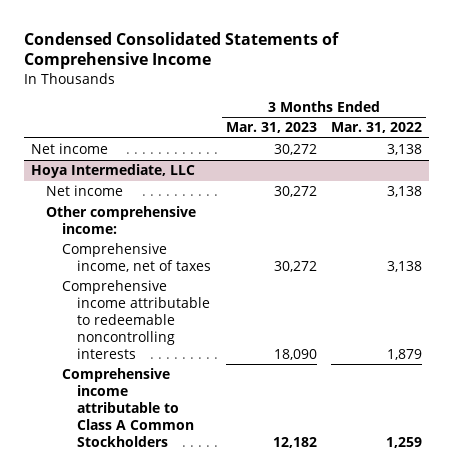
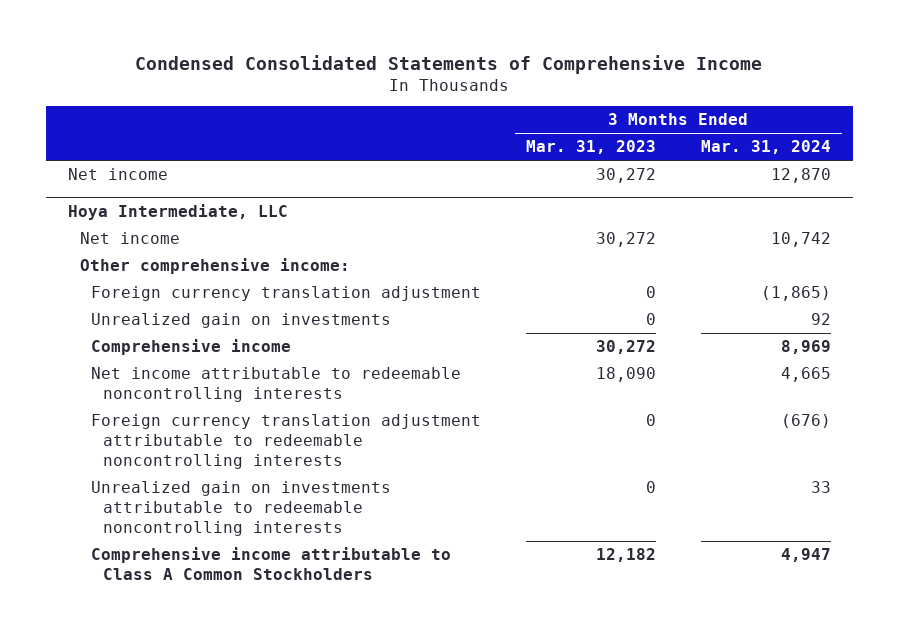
- | 3 Months Ended Mar. 31, 2023 | 3 Months Ended Mar. 31, 2022
+ | 3 Months Ended Mar. 31, 2023 | 3 Months Ended Mar. 31, 2024
@ Hoya Intermediate, LLC
- Comprehensive income, net of taxes | 30,272 | 3,138
- Comprehensive income attributable to redeemable noncontrolling interests | 18,090 | 1,879
+ Foreign currency translation adjustment | 0 | (1,865)
+ Unrealized gain on investments | 0 | 92
+ Comprehensive income | 30,272 | 8,969
+ Net income attributable to redeemable noncontrolling interests | 18,090 | 4,665
+ Foreign currency translation adjustment attributable to redeemable noncontrolling interests | 0 | (676)
+ Unrealized gain on investments attributable to redeemable noncontrolling interests | 0 | 33

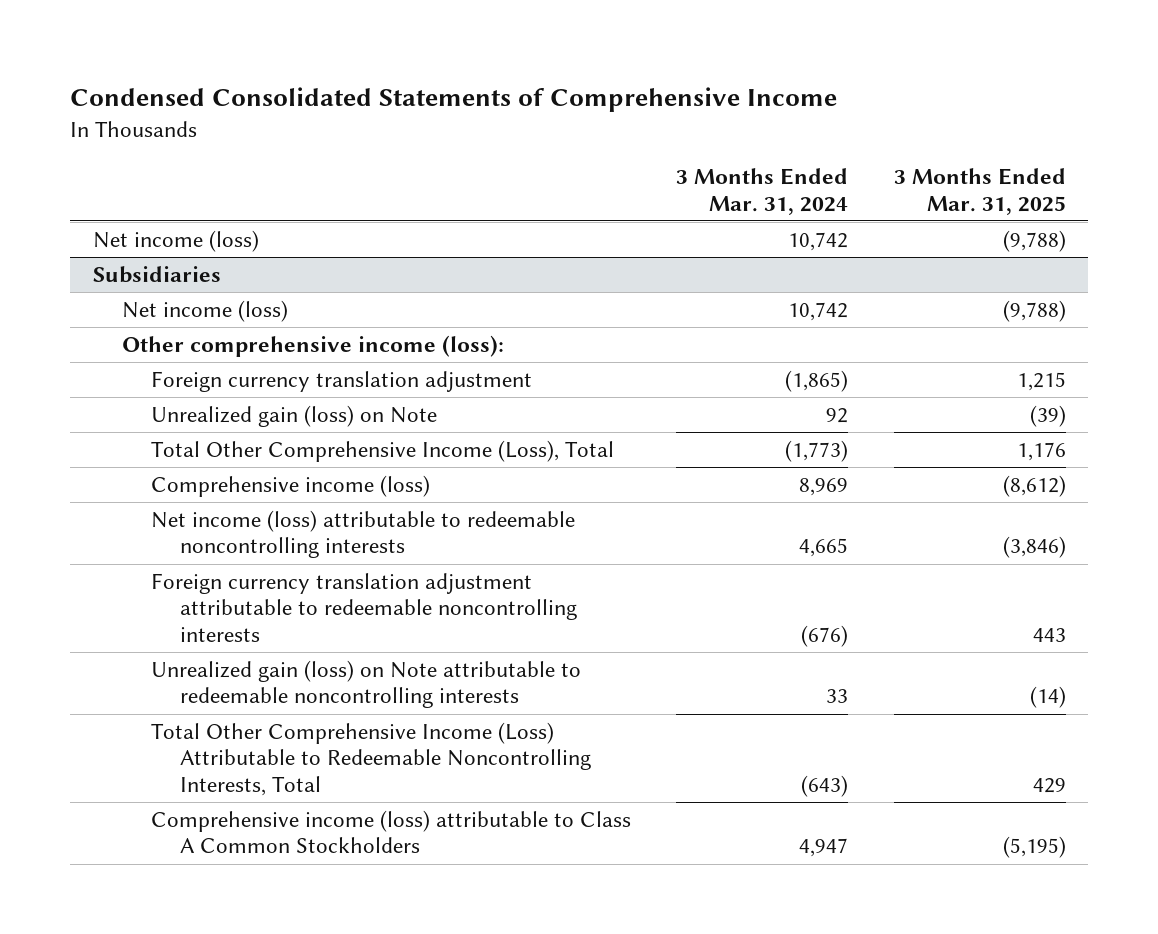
- | 3 Months Ended Mar. 31, 2023 | 3 Months Ended Mar. 31, 2024
+ | 3 Months Ended Mar. 31, 2024 | 3 Months Ended Mar. 31, 2025
- Net income | 30,272 | 12,870
- Hoya Intermediate, LLC
- Net income | 30,272 | 10,742
- Other comprehensive income:
+ Net income (loss) | 10,742 | (9,788)
+ Subsidiaries
+ Net income (loss) | 10,742 | (9,788)
+ Other comprehensive income (loss):
- Unrealized gain on investments | 0 | 92
- Comprehensive income | 30,272 | 8,969
- Net income attributable to redeemable noncontrolling interests | 18,090 | 4,665
+ Unrealized gain (loss) on Note | 92 | (39)
+ Total Other Comprehensive Income (Loss), Total | (1,773) | 1,176
+ Comprehensive income (loss) | 8,969 | (8,612)
+ Net income (loss) attributable to redeemable noncontrolling interests | 4,665 | (3,846)
- Unrealized gain on investments attributable to redeemable noncontrolling interests | 0 | 33
- Comprehensive income attributable to Class A Common Stockholders | 12,182 | 4,947
+ Unrealized gain (loss) on Note attributable to redeemable noncontrolling interests | 33 | (14)
+ Total Other Comprehensive Income (Loss) Attributable to Redeemable Noncontrolling Interests, Total | (643) | 429
+ Comprehensive income (loss) attributable to Class A Common Stockholders | 4,947 | (5,195)

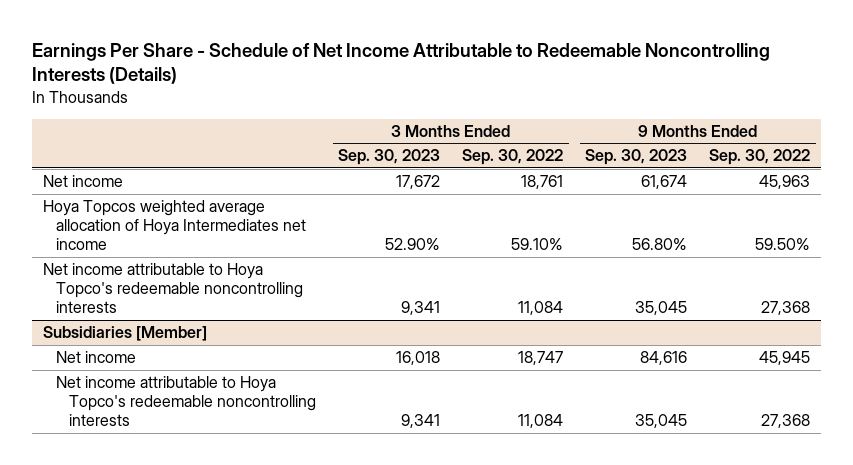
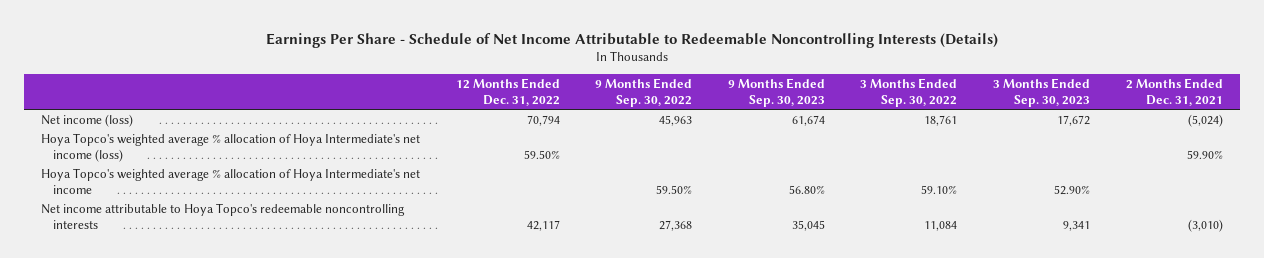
- | 3 Months Ended Sep. 30, 2023 | 3 Months Ended Sep. 30, 2022 | 9 Months Ended Sep. 30, 2023 | 9 Months Ended Sep. 30, 2022
+ | 12 Months Ended Dec. 31, 2022 | 9 Months Ended Sep. 30, 2022 | 9 Months Ended Sep. 30, 2023 | 3 Months Ended Sep. 30, 2022 | 3 Months Ended Sep. 30, 2023 | 2 Months Ended Dec. 31, 2021
- Net income | 17,672 | 18,761 | 61,674 | 45,963
- Hoya Topcos weighted average allocation of Hoya Intermediates net income | 52.90% | 59.10% | 56.80% | 59.50%
- Net income attributable to Hoya Topco's redeemable noncontrolling interests | 9,341 | 11,084 | 35,045 | 27,368
- Subsidiaries [Member]
- Net income | 16,018 | 18,747 | 84,616 | 45,945
+ Net income (loss) | 70,794 | 45,963 | 61,674 | 18,761 | 17,672 | (5,024)
+ Hoya Topco's weighted average % allocation of Hoya Intermediate's net income (loss) | 59.50% | | | | | 59.90%
+ Hoya Topco's weighted average % allocation of Hoya Intermediate's net income | | 59.50% | 56.80% | 59.10% | 52.90% |

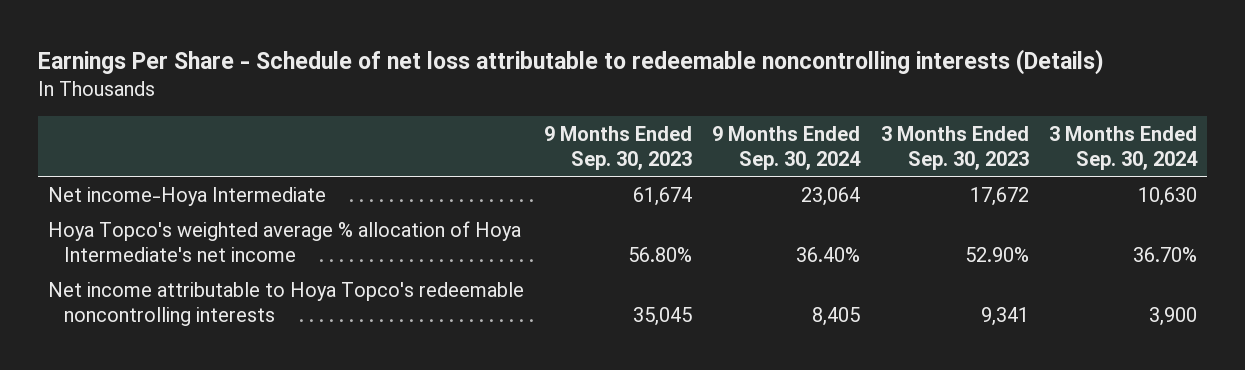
- Earnings Per Share - Schedule of Net Income Attributable to Redeemable Noncontrolling Interests (Details)
+ Earnings Per Share - Schedule of net loss attributable to redeemable noncontrolling interests (Details)
- | 12 Months Ended Dec. 31, 2022 | 9 Months Ended Sep. 30, 2022 | 9 Months Ended Sep. 30, 2023 | 3 Months Ended Sep. 30, 2022 | 3 Months Ended Sep. 30, 2023 | 2 Months Ended Dec. 31, 2021
+ | 9 Months Ended Sep. 30, 2023 | 9 Months Ended Sep. 30, 2024 | 3 Months Ended Sep. 30, 2023 | 3 Months Ended Sep. 30, 2024
- Net income (loss) | 70,794 | 45,963 | 61,674 | 18,761 | 17,672 | (5,024)
- Hoya Topco's weighted average % allocation of Hoya Intermediate's net income (loss) | 59.50% | | | | | 59.90%
+ Net income-Hoya Intermediate | 61,674 | 23,064 | 17,672 | 10,630

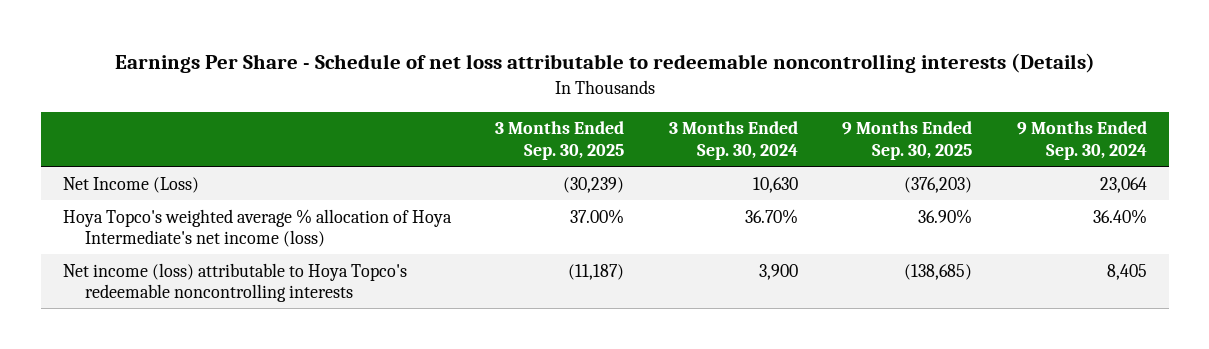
- | 9 Months Ended Sep. 30, 2023 | 9 Months Ended Sep. 30, 2024 | 3 Months Ended Sep. 30, 2023 | 3 Months Ended Sep. 30, 2024
+ | 3 Months Ended Sep. 30, 2025 | 3 Months Ended Sep. 30, 2024 | 9 Months Ended Sep. 30, 2025 | 9 Months Ended Sep. 30, 2024
- Net income-Hoya Intermediate | 61,674 | 23,064 | 17,672 | 10,630
- Hoya Topco's weighted average % allocation of Hoya Intermediate's net income | 56.80% | 36.40% | 52.90% | 36.70%
- Net income attributable to Hoya Topco's redeemable noncontrolling interests | 35,045 | 8,405 | 9,341 | 3,900
+ Net Income (Loss) | (30,239) | 10,630 | (376,203) | 23,064
+ Hoya Topco's weighted average % allocation of Hoya Intermediate's net income (loss) | 37.00% | 36.70% | 36.90% | 36.40%
+ Net income (loss) attributable to Hoya Topco's redeemable noncontrolling interests | (11,187) | 3,900 | (138,685) | 8,405

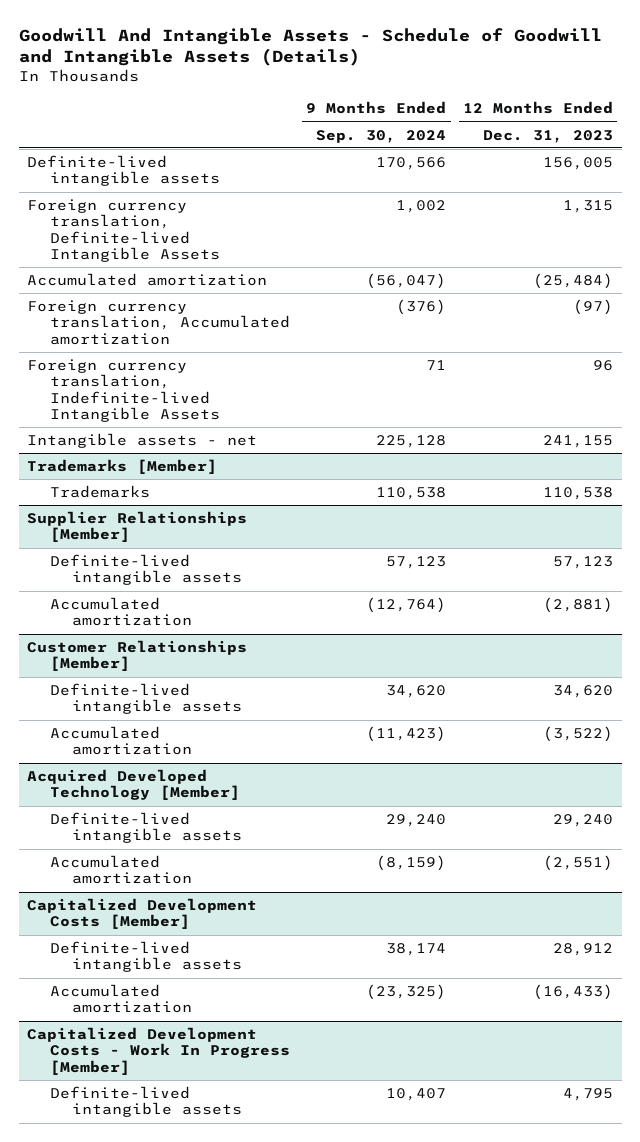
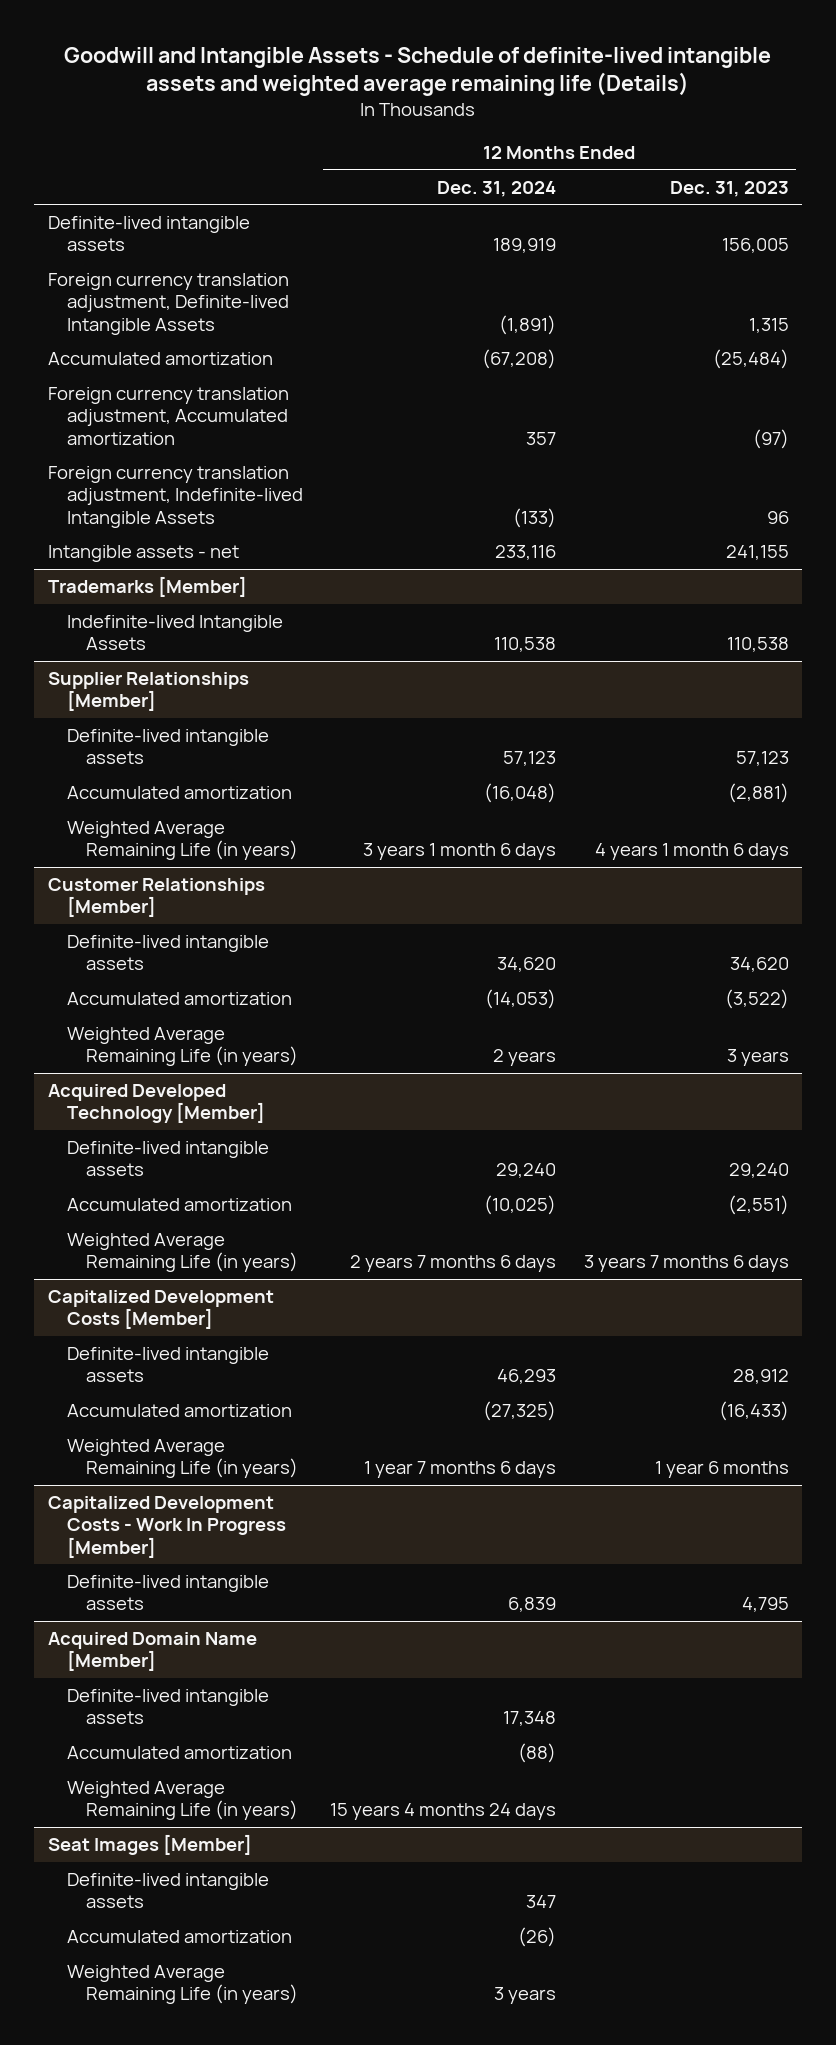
- Goodwill And Intangible Assets - Schedule of Goodwill and Intangible Assets (Details)
+ Goodwill and Intangible Assets - Schedule of definite-lived intangible assets and weighted average remaining life (Details)
- | 9 Months Ended Sep. 30, 2024 | 12 Months Ended Dec. 31, 2023
+ | 12 Months Ended Dec. 31, 2024 | 12 Months Ended Dec. 31, 2023
- Foreign currency translation, Definite-lived Intangible Assets | 1,002 | 1,315
+ Foreign currency translation adjustment, Definite-lived Intangible Assets | (1,891) | 1,315
- Foreign currency translation, Accumulated amortization | (376) | (97)
- Foreign currency translation, Indefinite-lived Intangible Assets | 71 | 96
+ Foreign currency translation adjustment, Accumulated amortization | 357 | (97)
+ Foreign currency translation adjustment, Indefinite-lived Intangible Assets | (133) | 96
@ Trademarks [Member]
- Trademarks | 110,538 | 110,538
+ Indefinite-lived Intangible Assets | 110,538 | 110,538
@ Supplier Relationships [Member]
+ Weighted Average Remaining Life (in years) | 3 years 1 month 6 days | 4 years 1 month 6 days
@ Customer Relationships [Member]
+ Weighted Average Remaining Life (in years) | 2 years | 3 years
@ Acquired Developed Technology [Member]
+ Weighted Average Remaining Life (in years) | 2 years 7 months 6 days | 3 years 7 months 6 days
@ Capitalized Development Costs [Member]
+ Weighted Average Remaining Life (in years) | 1 year 7 months 6 days | 1 year 6 months
+ Acquired Domain Name [Member]
+ Definite-lived intangible assets | 17,348 |
+ Accumulated amortization | (88) |
+ Weighted Average Remaining Life (in years) | 15 years 4 months 24 days |
+ Seat Images [Member]
+ Definite-lived intangible assets | 347 |
+ Accumulated amortization | (26) |
+ Weighted Average Remaining Life (in years) | 3 years |

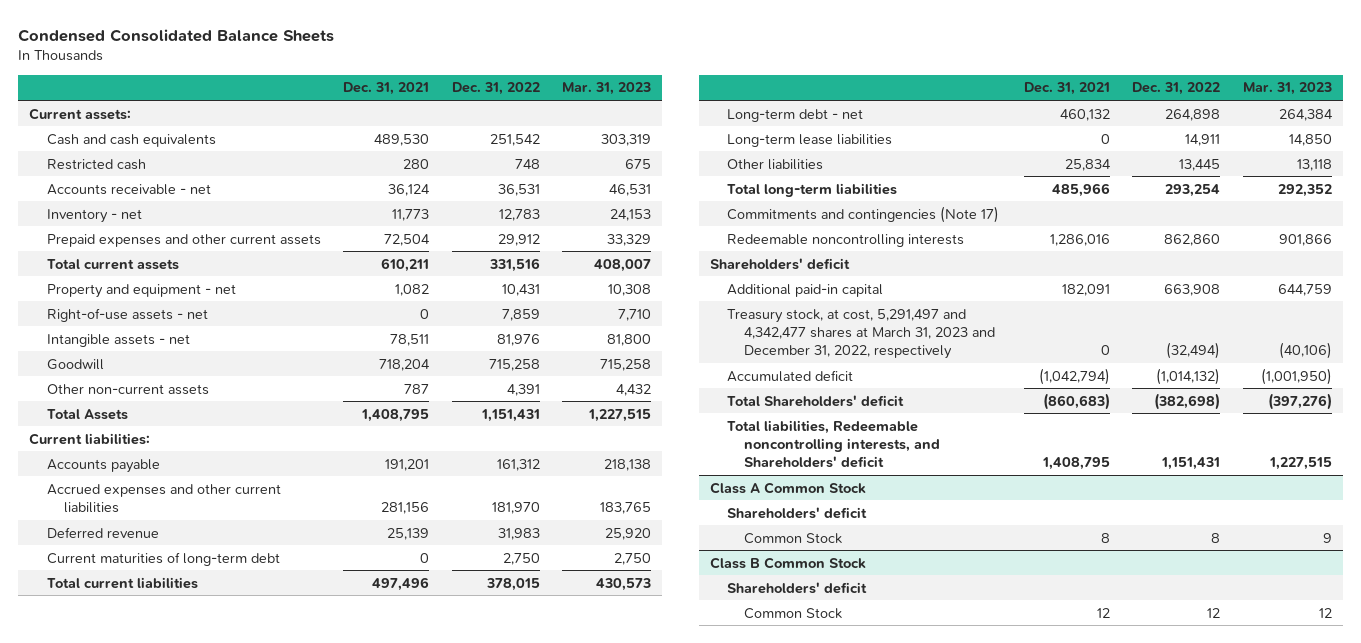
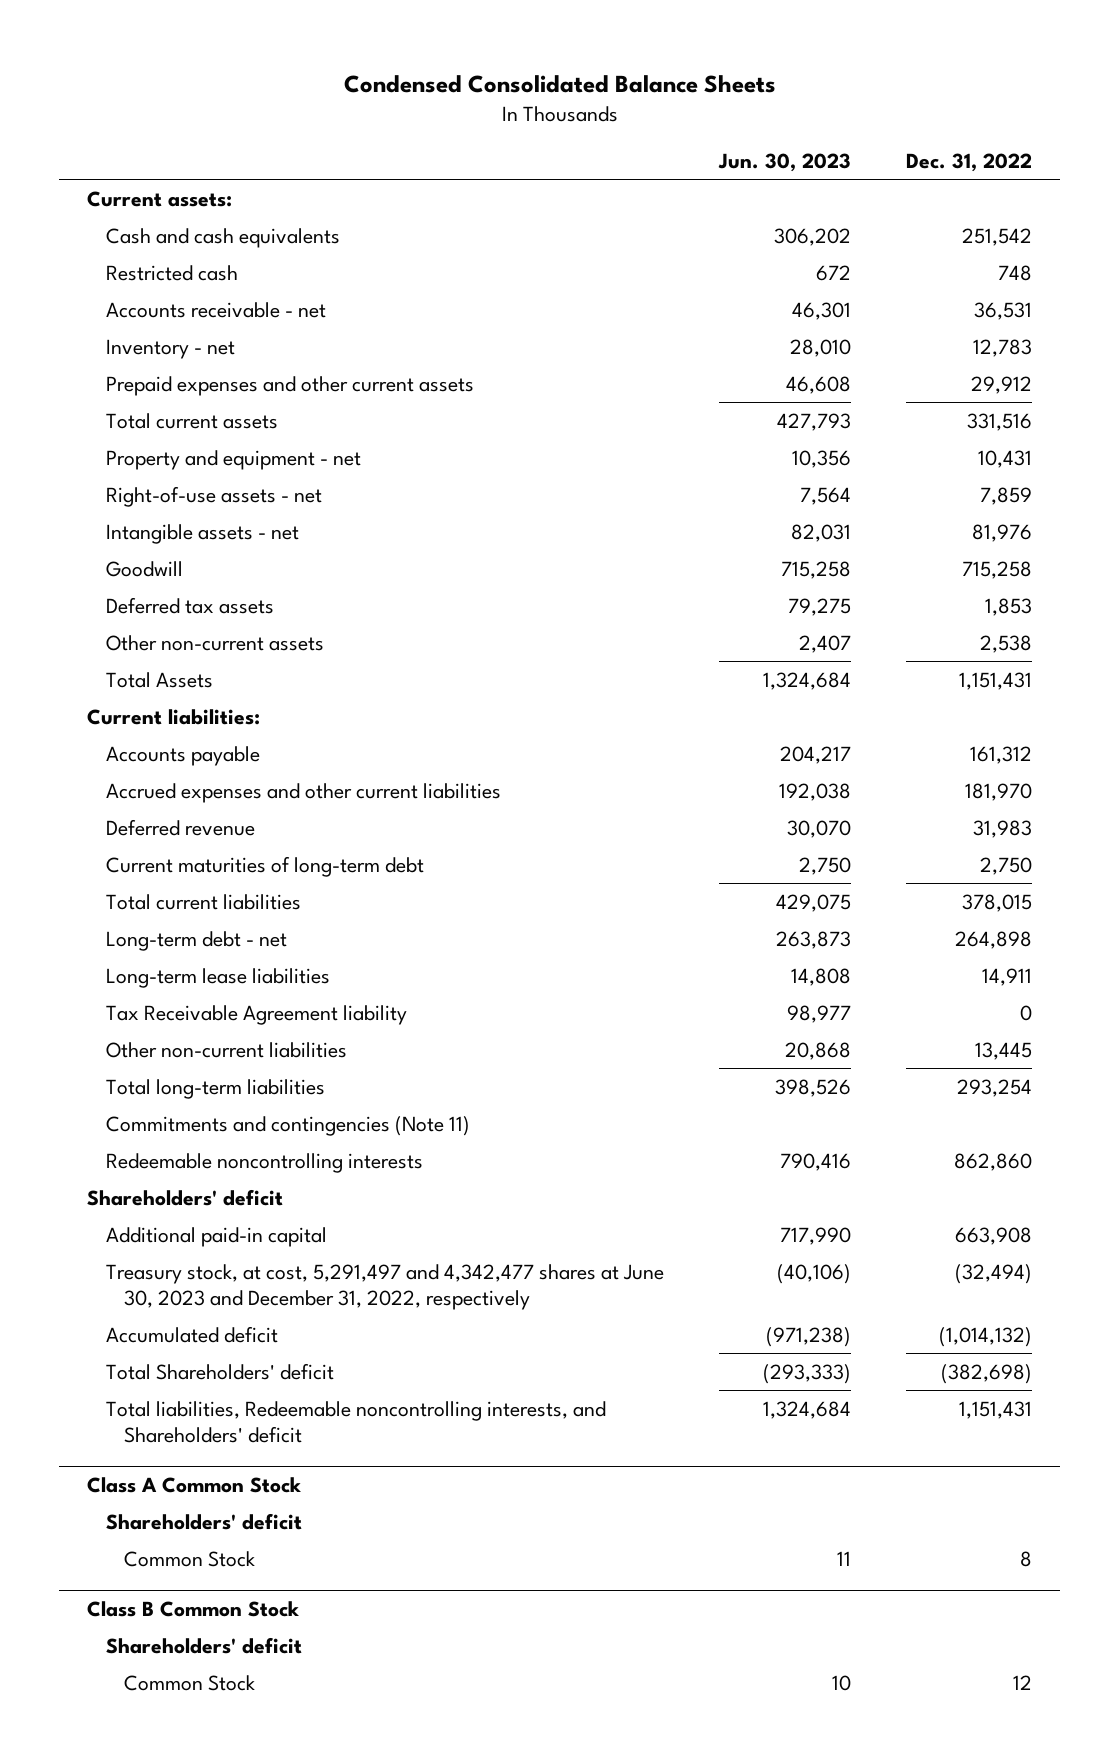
- | Dec. 31, 2021 | Dec. 31, 2022 | Mar. 31, 2023
+ | Jun. 30, 2023 | Dec. 31, 2022
- Other non-current assets | 787 | 4,391 | 4,432
+ Deferred tax assets | 79,275 | 1,853
+ Other non-current assets | 2,407 | 2,538
- Other liabilities | 25,834 | 13,445 | 13,118
+ Tax Receivable Agreement liability | 98,977 | 0
+ Other non-current liabilities | 20,868 | 13,445
- Commitments and contingencies (Note 17)
+ Commitments and contingencies (Note 11)
- Treasury stock, at cost, 5,291,497 and 4,342,477 shares at March 31, 2023 and December 31, 2022, respectively | 0 | (32,494) | (40,106)
+ Treasury stock, at cost, 5,291,497 and 4,342,477 shares at June 30, 2023 and December 31, 2022, respectively | (40,106) | (32,494)

